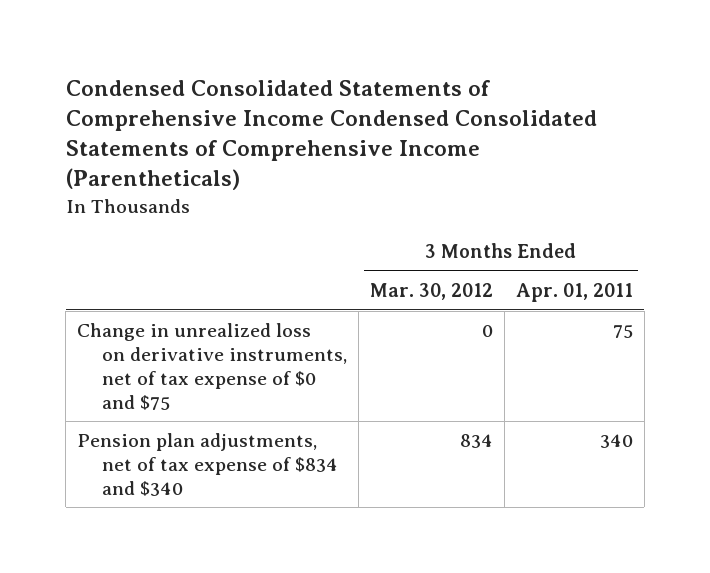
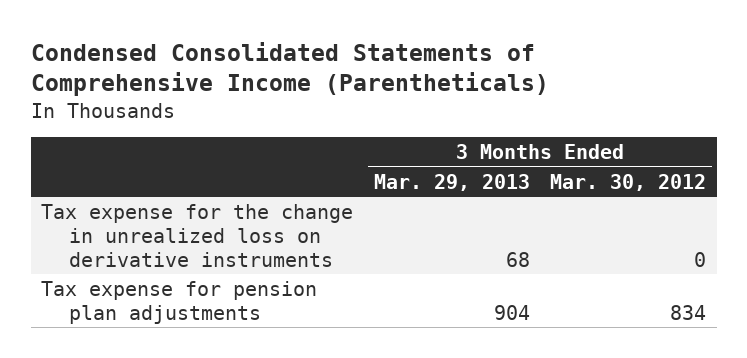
- Condensed Consolidated Statements of Comprehensive Income Condensed Consolidated Statements of Comprehensive Income (Parentheticals)
+ Condensed Consolidated Statements of Comprehensive Income (Parentheticals)
- | 3 Months Ended Mar. 30, 2012 | 3 Months Ended Apr. 01, 2011
+ | 3 Months Ended Mar. 29, 2013 | 3 Months Ended Mar. 30, 2012
- Change in unrealized loss on derivative instruments, net of tax expense of $0 and $75 | 0 | 75
- Pension plan adjustments, net of tax expense of $834 and $340 | 834 | 340
+ Tax expense for the change in unrealized loss on derivative instruments | 68 | 0
+ Tax expense for pension plan adjustments | 904 | 834

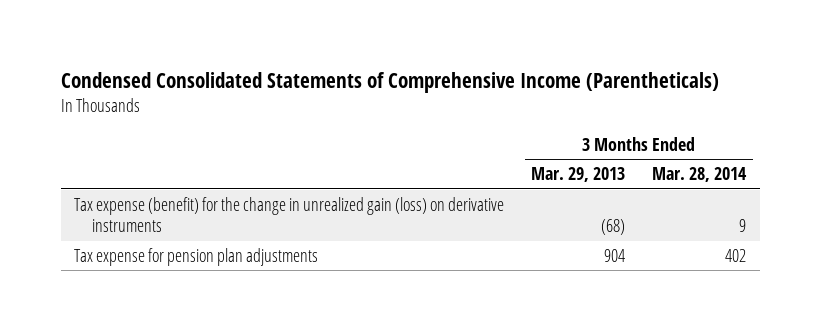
- | 3 Months Ended Mar. 29, 2013 | 3 Months Ended Mar. 30, 2012
+ | 3 Months Ended Mar. 29, 2013 | 3 Months Ended Mar. 28, 2014
- Tax expense for the change in unrealized loss on derivative instruments | 68 | 0
+ Tax expense (benefit) for the change in unrealized gain (loss) on derivative instruments | (68) | 9

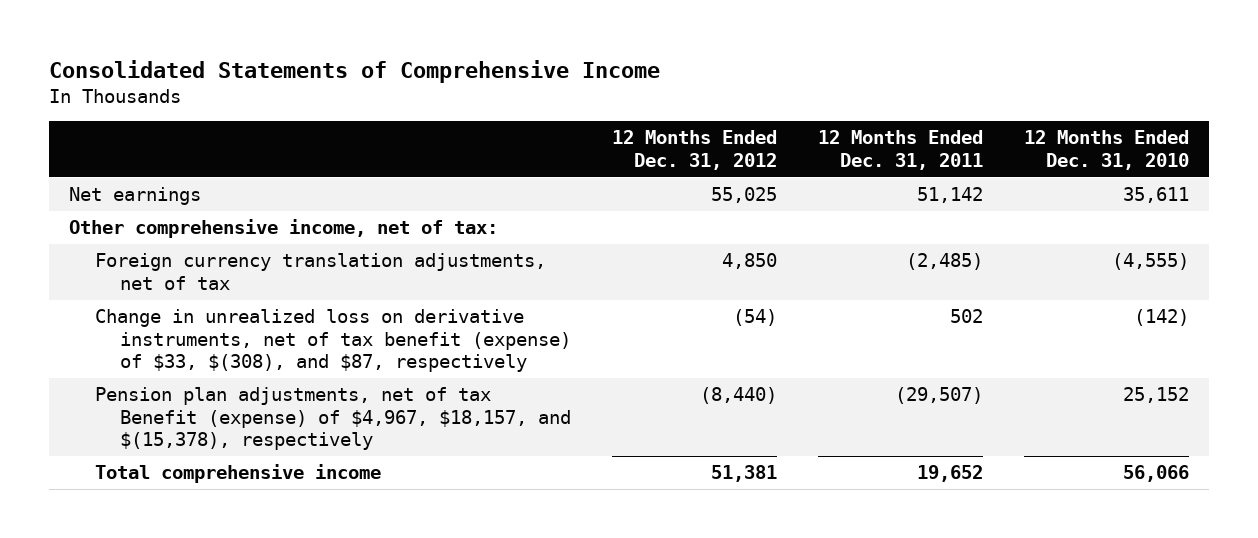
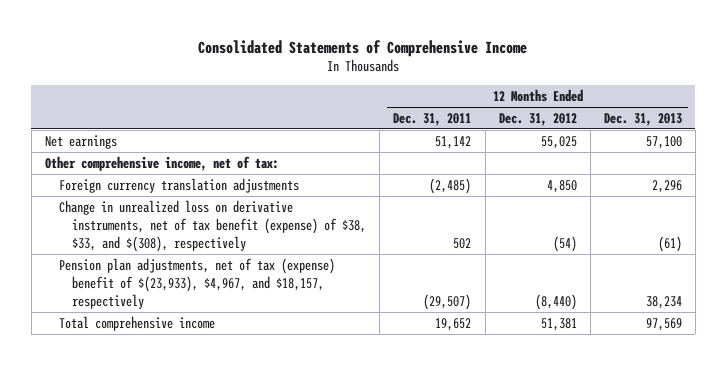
- | 12 Months Ended Dec. 31, 2012 | 12 Months Ended Dec. 31, 2011 | 12 Months Ended Dec. 31, 2010
+ | 12 Months Ended Dec. 31, 2011 | 12 Months Ended Dec. 31, 2012 | 12 Months Ended Dec. 31, 2013
- Foreign currency translation adjustments, net of tax | 4,850 | (2,485) | (4,555)
- Change in unrealized loss on derivative instruments, net of tax benefit (expense) of $33, $(308), and $87, respectively | (54) | 502 | (142)
- Pension plan adjustments, net of tax Benefit (expense) of $4,967, $18,157, and $(15,378), respectively | (8,440) | (29,507) | 25,152
+ Foreign currency translation adjustments | (2,485) | 4,850 | 2,296
+ Change in unrealized loss on derivative instruments, net of tax benefit (expense) of $38, $33, and $(308), respectively | 502 | (54) | (61)
+ Pension plan adjustments, net of tax (expense) benefit of $(23,933), $4,967, and $18,157, respectively | (29,507) | (8,440) | 38,234

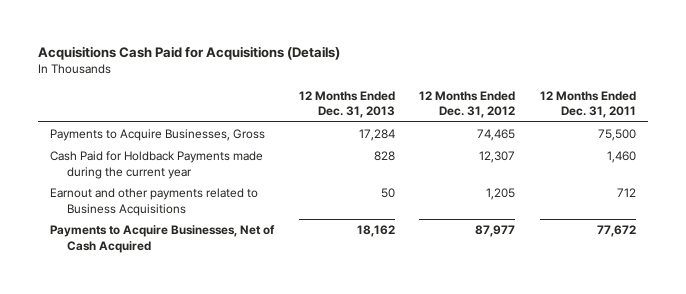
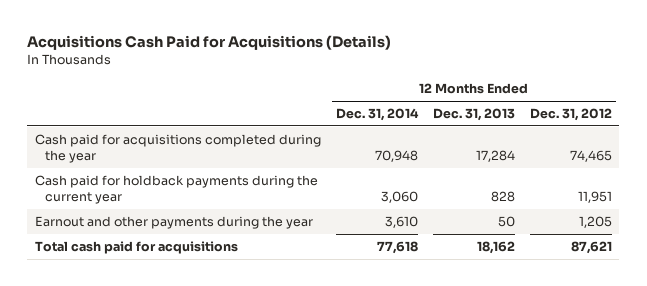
- | 12 Months Ended Dec. 31, 2013 | 12 Months Ended Dec. 31, 2012 | 12 Months Ended Dec. 31, 2011
+ | 12 Months Ended Dec. 31, 2014 | 12 Months Ended Dec. 31, 2013 | 12 Months Ended Dec. 31, 2012
- Payments to Acquire Businesses, Gross | 17,284 | 74,465 | 75,500
- Cash Paid for Holdback Payments made during the current year | 828 | 12,307 | 1,460
- Earnout and other payments related to Business Acquisitions | 50 | 1,205 | 712
- Payments to Acquire Businesses, Net of Cash Acquired | 18,162 | 87,977 | 77,672
+ Cash paid for acquisitions completed during the year | 70,948 | 17,284 | 74,465
+ Cash paid for holdback payments during the current year | 3,060 | 828 | 11,951
+ Earnout and other payments during the year | 3,610 | 50 | 1,205
+ Total cash paid for acquisitions | 77,618 | 18,162 | 87,621

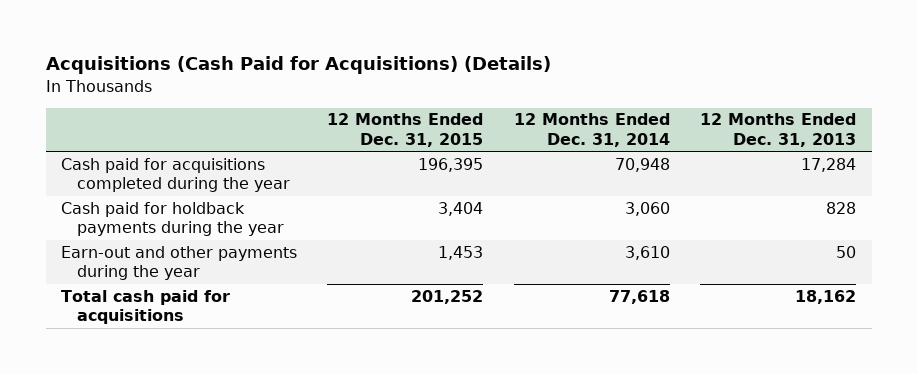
- Acquisitions Cash Paid for Acquisitions (Details)
+ Acquisitions (Cash Paid for Acquisitions) (Details)
- | 12 Months Ended Dec. 31, 2014 | 12 Months Ended Dec. 31, 2013 | 12 Months Ended Dec. 31, 2012
+ | 12 Months Ended Dec. 31, 2015 | 12 Months Ended Dec. 31, 2014 | 12 Months Ended Dec. 31, 2013
- Cash paid for holdback payments during the current year | 3,060 | 828 | 11,951
- Earnout and other payments during the year | 3,610 | 50 | 1,205
+ Cash paid for holdback payments during the year | 3,404 | 3,060 | 828
+ Earn-out and other payments during the year | 1,453 | 3,610 | 50

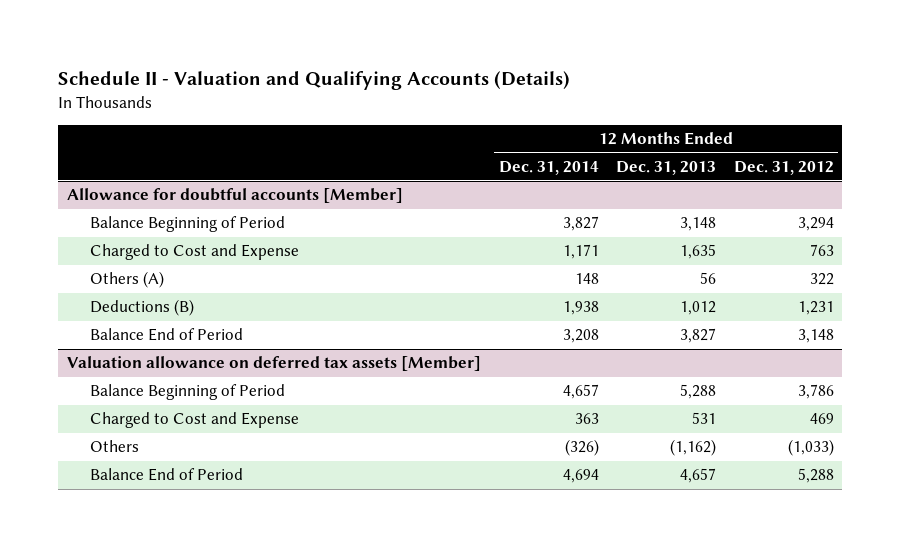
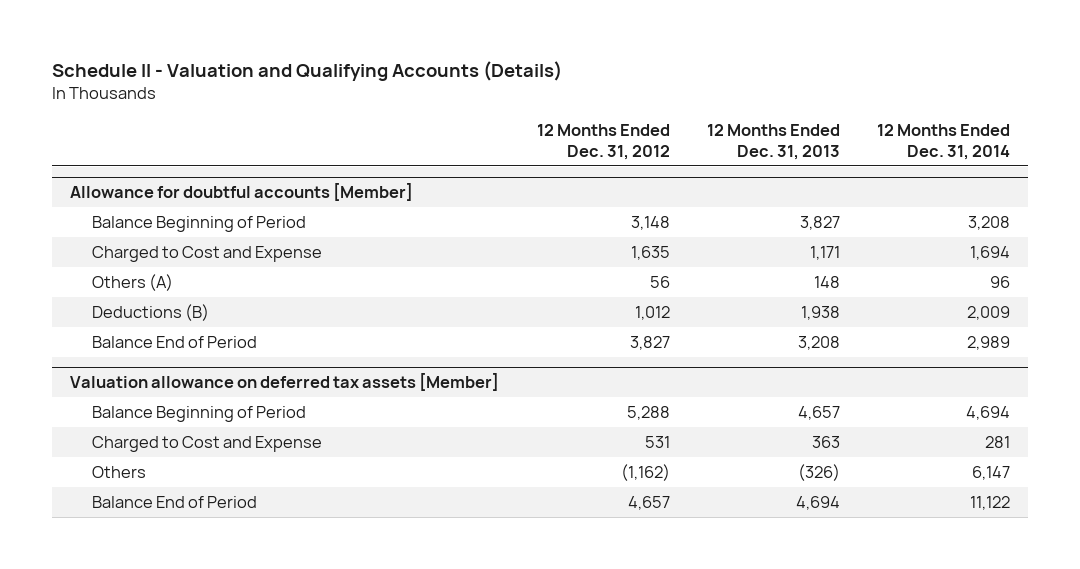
- | 12 Months Ended Dec. 31, 2014 | 12 Months Ended Dec. 31, 2013 | 12 Months Ended Dec. 31, 2012
+ | 12 Months Ended Dec. 31, 2012 | 12 Months Ended Dec. 31, 2013 | 12 Months Ended Dec. 31, 2014
@ Allowance for doubtful accounts [Member]
- Balance Beginning of Period | 3,827 | 3,148 | 3,294
- Charged to Cost and Expense | 1,171 | 1,635 | 763
- Others (A) | 148 | 56 | 322
- Deductions (B) | 1,938 | 1,012 | 1,231
- Balance End of Period | 3,208 | 3,827 | 3,148
+ Balance Beginning of Period | 3,148 | 3,827 | 3,208
+ Charged to Cost and Expense | 1,635 | 1,171 | 1,694
+ Others (A) | 56 | 148 | 96
+ Deductions (B) | 1,012 | 1,938 | 2,009
+ Balance End of Period | 3,827 | 3,208 | 2,989
@ Valuation allowance on deferred tax assets [Member]
- Balance Beginning of Period | 4,657 | 5,288 | 3,786
- Charged to Cost and Expense | 363 | 531 | 469
- Others | (326) | (1,162) | (1,033)
- Balance End of Period | 4,694 | 4,657 | 5,288
+ Balance Beginning of Period | 5,288 | 4,657 | 4,694
+ Charged to Cost and Expense | 531 | 363 | 281
+ Others | (1,162) | (326) | 6,147
+ Balance End of Period | 4,657 | 4,694 | 11,122

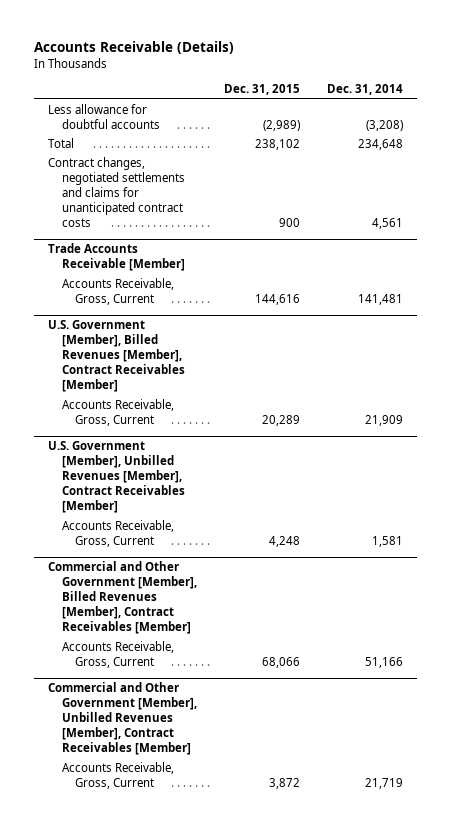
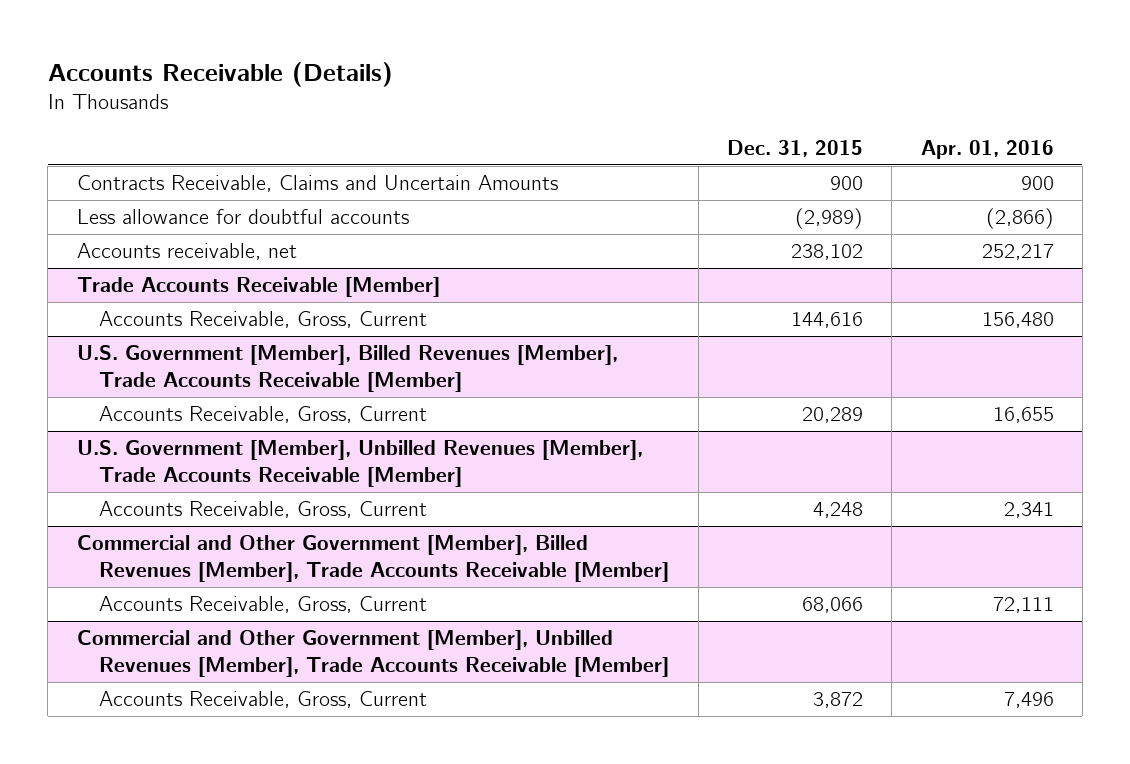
- | Dec. 31, 2015 | Dec. 31, 2014
+ | Dec. 31, 2015 | Apr. 01, 2016
+ Contracts Receivable, Claims and Uncertain Amounts | 900 | 900
- Total | 238,102 | 234,648
- Contract changes, negotiated settlements and claims for unanticipated contract costs | 900 | 4,561
+ Accounts receivable, net | 238,102 | 252,217
- U.S. Government [Member], Billed Revenues [Member], Contract Receivables [Member]
+ U.S. Government [Member], Billed Revenues [Member], Trade Accounts Receivable [Member]
- U.S. Government [Member], Unbilled Revenues [Member], Contract Receivables [Member]
+ U.S. Government [Member], Unbilled Revenues [Member], Trade Accounts Receivable [Member]
- Commercial and Other Government [Member], Billed Revenues [Member], Contract Receivables [Member]
+ Commercial and Other Government [Member], Billed Revenues [Member], Trade Accounts Receivable [Member]
- Commercial and Other Government [Member], Unbilled Revenues [Member], Contract Receivables [Member]
+ Commercial and Other Government [Member], Unbilled Revenues [Member], Trade Accounts Receivable [Member]

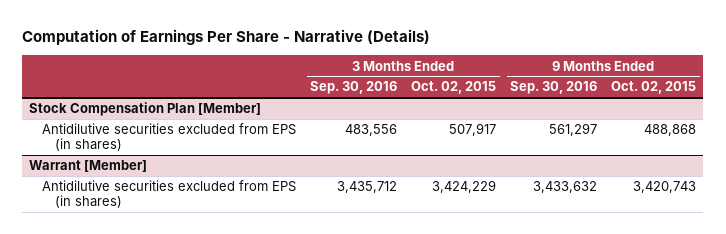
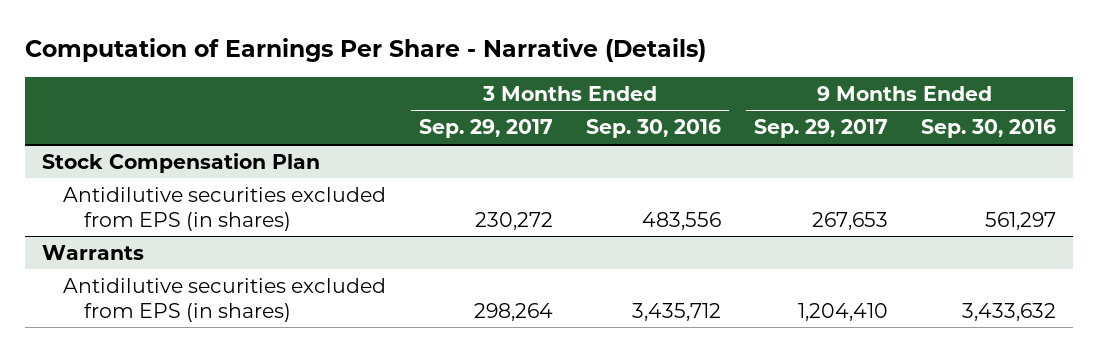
- | 3 Months Ended Sep. 30, 2016 | 3 Months Ended Oct. 02, 2015 | 9 Months Ended Sep. 30, 2016 | 9 Months Ended Oct. 02, 2015
+ | 3 Months Ended Sep. 29, 2017 | 3 Months Ended Sep. 30, 2016 | 9 Months Ended Sep. 29, 2017 | 9 Months Ended Sep. 30, 2016
- Stock Compensation Plan [Member]
+ Stock Compensation Plan
- Warrant [Member]
+ Warrants

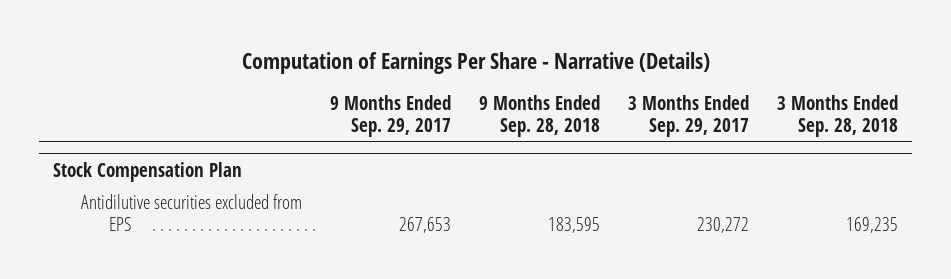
- | 3 Months Ended Sep. 29, 2017 | 3 Months Ended Sep. 30, 2016 | 9 Months Ended Sep. 29, 2017 | 9 Months Ended Sep. 30, 2016
+ | 9 Months Ended Sep. 29, 2017 | 9 Months Ended Sep. 28, 2018 | 3 Months Ended Sep. 29, 2017 | 3 Months Ended Sep. 28, 2018
@ Stock Compensation Plan
- Antidilutive securities excluded from EPS (in shares) | 230,272 | 483,556 | 267,653 | 561,297
- Warrants
- Antidilutive securities excluded from EPS (in shares) | 298,264 | 3,435,712 | 1,204,410 | 3,433,632
@ Stock Compensation Plan
+ Antidilutive securities excluded from EPS | 267,653 | 183,595 | 230,272 | 169,235

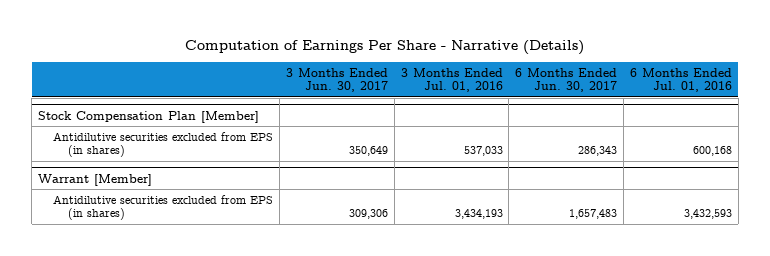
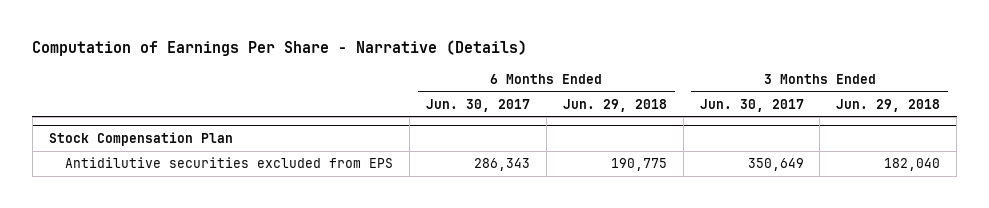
- | 3 Months Ended Jun. 30, 2017 | 3 Months Ended Jul. 01, 2016 | 6 Months Ended Jun. 30, 2017 | 6 Months Ended Jul. 01, 2016
+ | 6 Months Ended Jun. 30, 2017 | 6 Months Ended Jun. 29, 2018 | 3 Months Ended Jun. 30, 2017 | 3 Months Ended Jun. 29, 2018
- Stock Compensation Plan [Member]
- Antidilutive securities excluded from EPS (in shares) | 350,649 | 537,033 | 286,343 | 600,168
- Warrant [Member]
- Antidilutive securities excluded from EPS (in shares) | 309,306 | 3,434,193 | 1,657,483 | 3,432,593
+ Stock Compensation Plan
+ Antidilutive securities excluded from EPS | 286,343 | 190,775 | 350,649 | 182,040

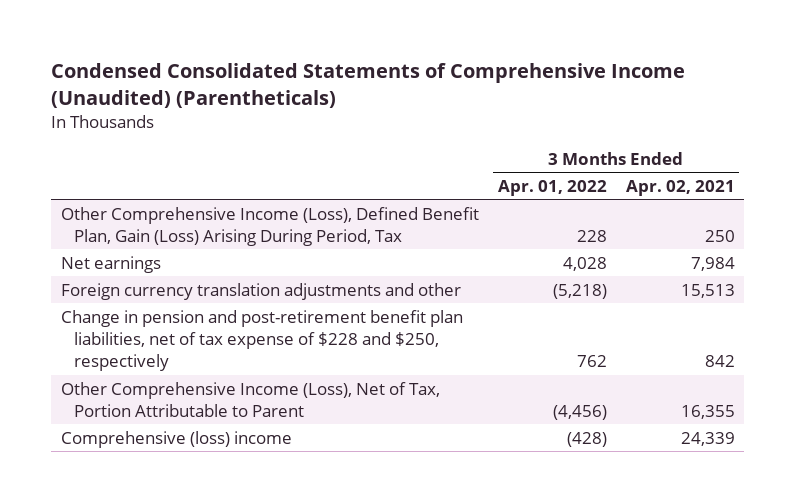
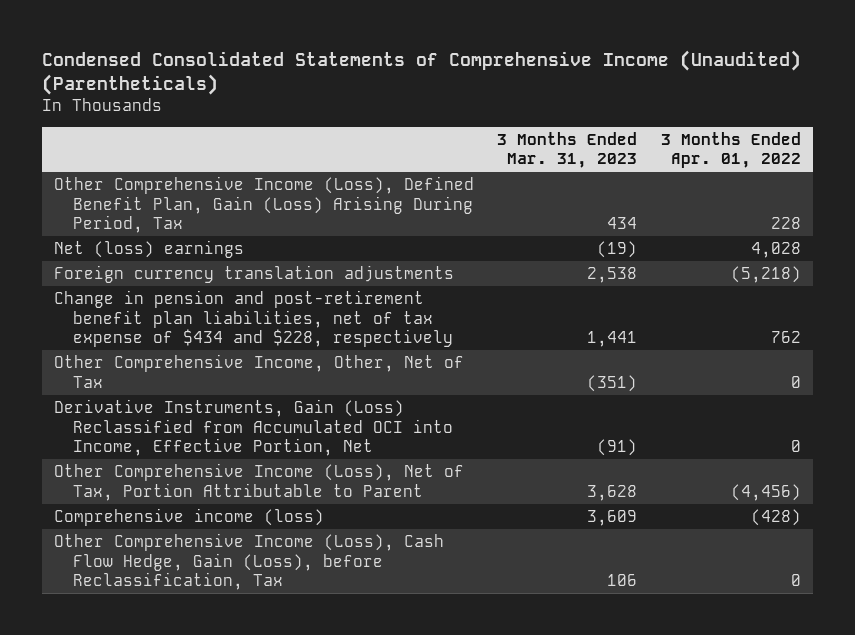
- | 3 Months Ended Apr. 01, 2022 | 3 Months Ended Apr. 02, 2021
+ | 3 Months Ended Mar. 31, 2023 | 3 Months Ended Apr. 01, 2022
- Net earnings | 4,028 | 7,984
- Foreign currency translation adjustments and other | (5,218) | 15,513
- Change in pension and post-retirement benefit plan liabilities, net of tax expense of $228 and $250, respectively | 762 | 842
+ Net (loss) earnings | (19) | 4,028
+ Foreign currency translation adjustments | 2,538 | (5,218)
+ Change in pension and post-retirement benefit plan liabilities, net of tax expense of $434 and $228, respectively | 1,441 | 762
+ Other Comprehensive Income, Other, Net of Tax | (351) | 0
+ Derivative Instruments, Gain (Loss) Reclassified from Accumulated OCI into Income, Effective Portion, Net | (91) | 0
- Comprehensive (loss) income | (428) | 24,339
+ Comprehensive income (loss) | 3,609 | (428)
+ Other Comprehensive Income (Loss), Cash Flow Hedge, Gain (Loss), before Reclassification, Tax | 106 | 0

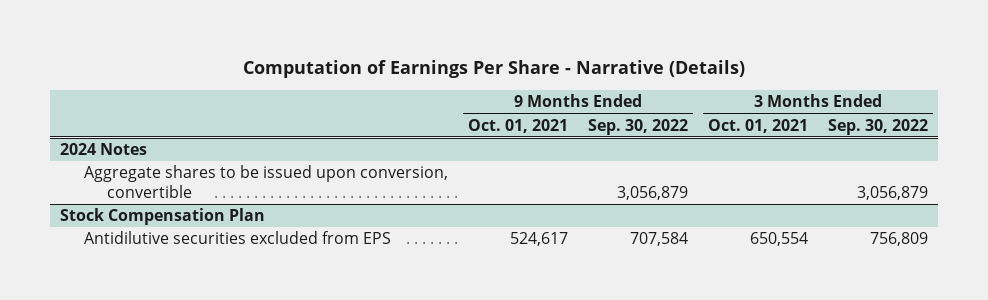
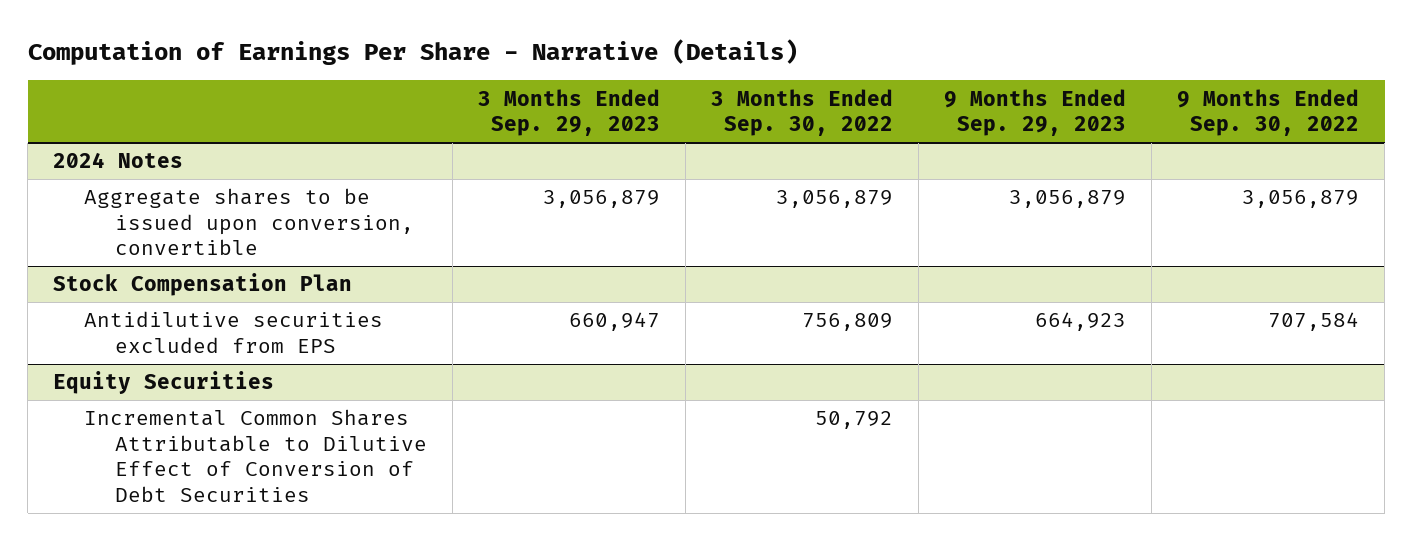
- | 9 Months Ended Oct. 01, 2021 | 9 Months Ended Sep. 30, 2022 | 3 Months Ended Oct. 01, 2021 | 3 Months Ended Sep. 30, 2022
+ | 3 Months Ended Sep. 29, 2023 | 3 Months Ended Sep. 30, 2022 | 9 Months Ended Sep. 29, 2023 | 9 Months Ended Sep. 30, 2022
+ Equity Securities
+ Incremental Common Shares Attributable to Dilutive Effect of Conversion of Debt Securities | | 50,792 | |

